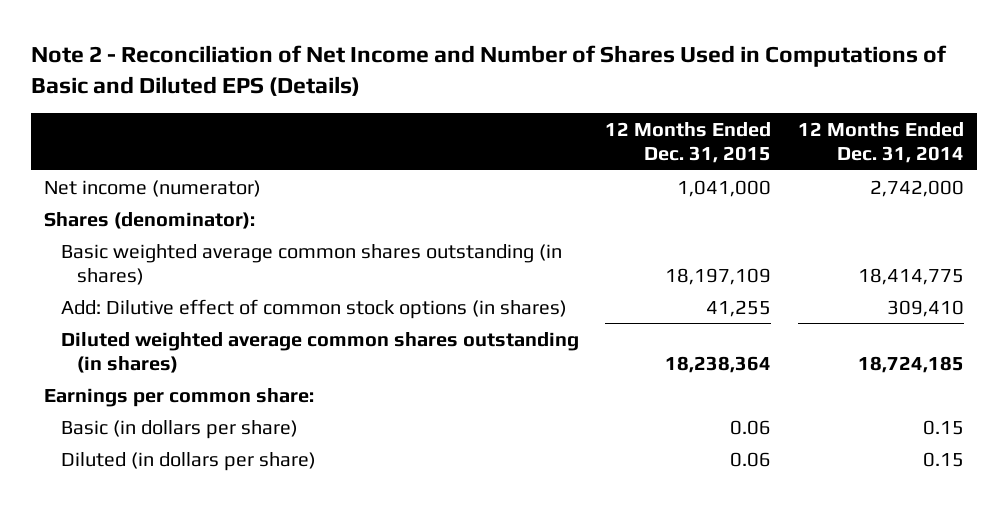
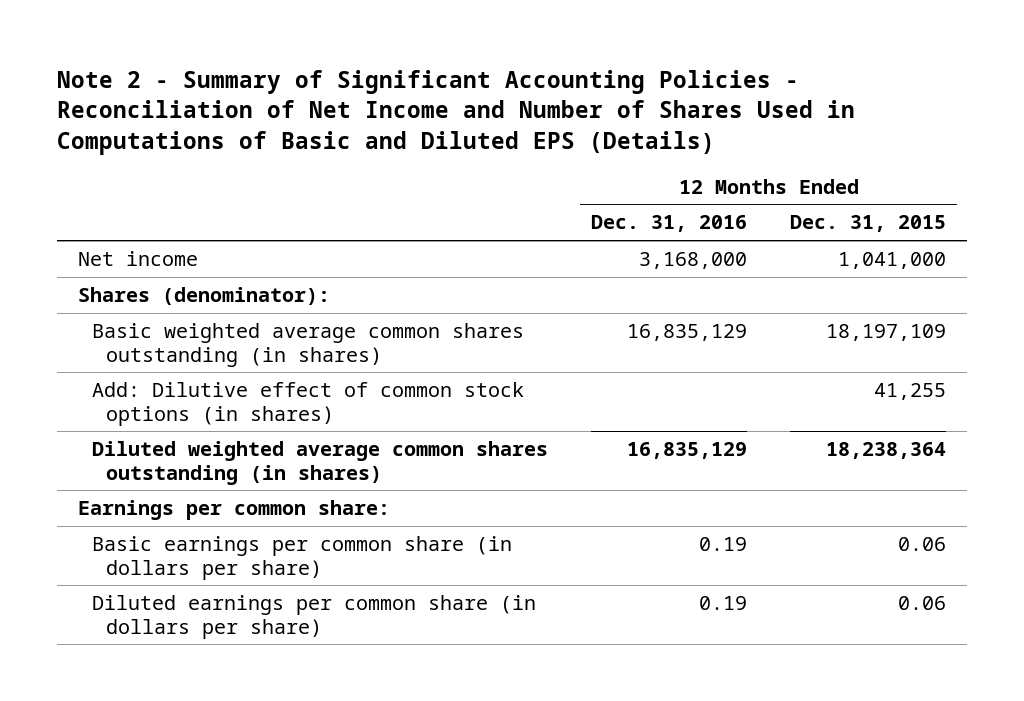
- Note 2 - Reconciliation of Net Income and Number of Shares Used in Computations of Basic and Diluted EPS (Details)
+ Note 2 - Summary of Significant Accounting Policies - Reconciliation of Net Income and Number of Shares Used in Computations of Basic and Diluted EPS (Details)
- | 12 Months Ended Dec. 31, 2015 | 12 Months Ended Dec. 31, 2014
+ | 12 Months Ended Dec. 31, 2016 | 12 Months Ended Dec. 31, 2015
- Net income (numerator) | 1,041,000 | 2,742,000
+ Net income | 3,168,000 | 1,041,000
- Basic (in dollars per share) | 0.06 | 0.15
- Diluted (in dollars per share) | 0.06 | 0.15
+ Basic earnings per common share (in dollars per share) | 0.19 | 0.06
+ Diluted earnings per common share (in dollars per share) | 0.19 | 0.06

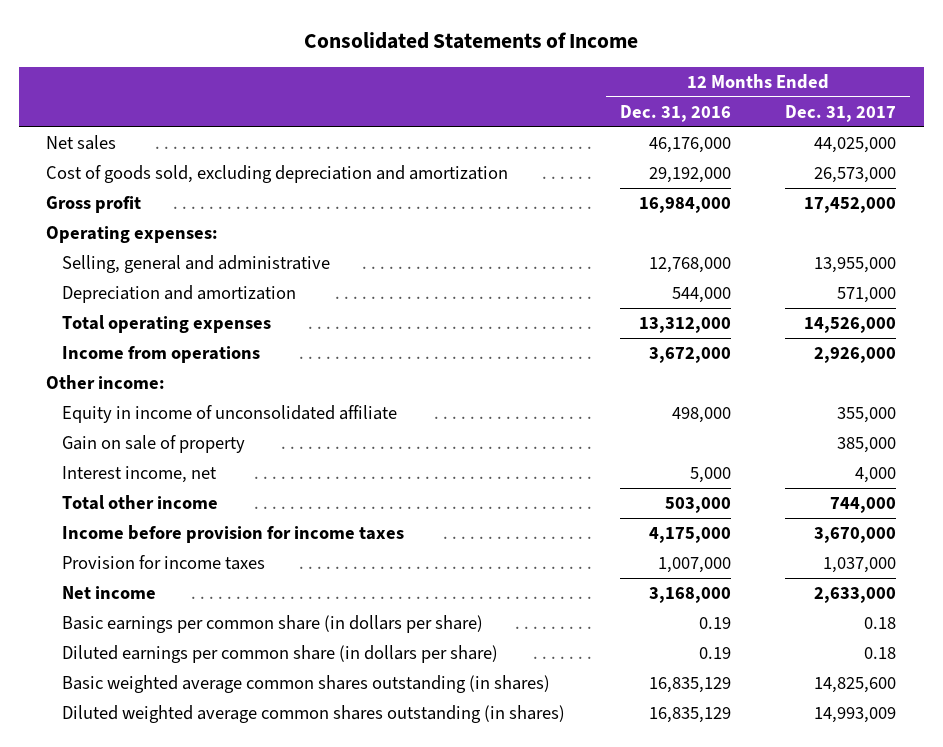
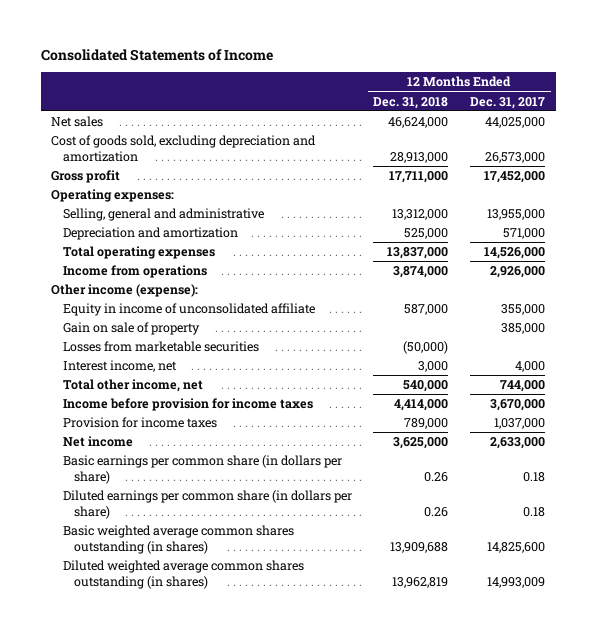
- | 12 Months Ended Dec. 31, 2016 | 12 Months Ended Dec. 31, 2017
+ | 12 Months Ended Dec. 31, 2018 | 12 Months Ended Dec. 31, 2017
- Other income:
+ Other income (expense):
+ Losses from marketable securities | (50,000) |
- Total other income | 503,000 | 744,000
+ Total other income, net | 540,000 | 744,000

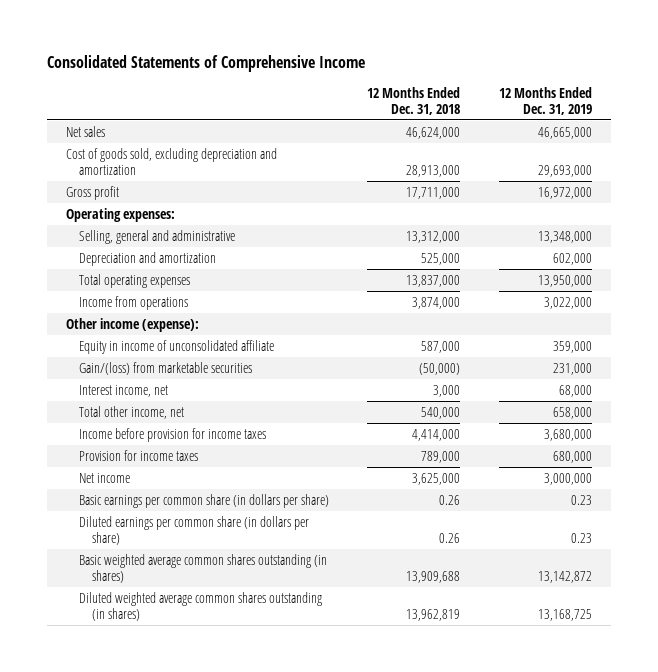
- Consolidated Statements of Income
+ Consolidated Statements of Comprehensive Income
- | 12 Months Ended Dec. 31, 2018 | 12 Months Ended Dec. 31, 2017
+ | 12 Months Ended Dec. 31, 2018 | 12 Months Ended Dec. 31, 2019
- Gain on sale of property | | 385,000
- Losses from marketable securities | (50,000) |
+ Gain/(loss) from marketable securities | (50,000) | 231,000

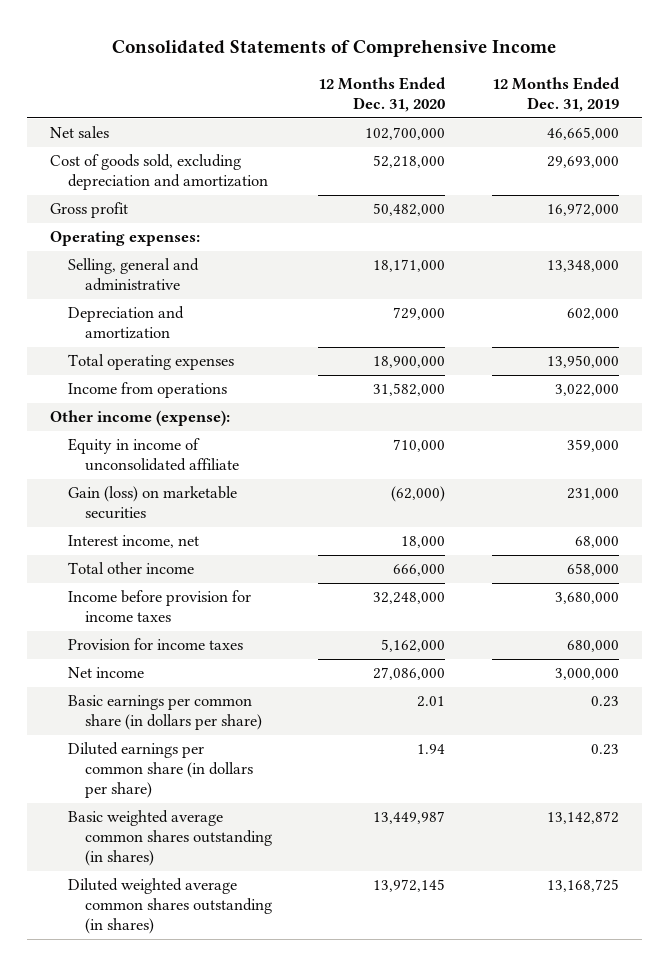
- | 12 Months Ended Dec. 31, 2018 | 12 Months Ended Dec. 31, 2019
+ | 12 Months Ended Dec. 31, 2020 | 12 Months Ended Dec. 31, 2019
- Gain/(loss) from marketable securities | (50,000) | 231,000
+ Gain (loss) on marketable securities | (62,000) | 231,000
- Total other income, net | 540,000 | 658,000
+ Total other income | 666,000 | 658,000

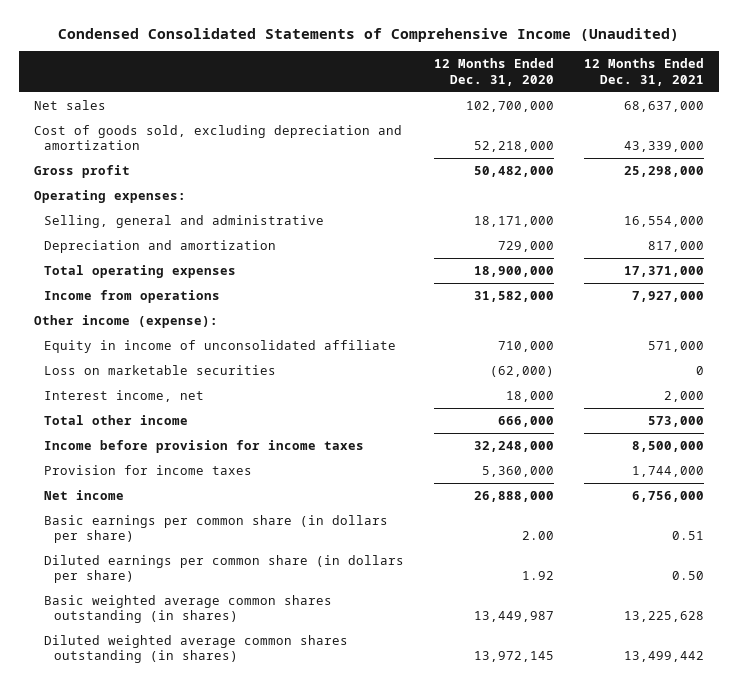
- Consolidated Statements of Comprehensive Income
+ Condensed Consolidated Statements of Comprehensive Income (Unaudited)
- | 12 Months Ended Dec. 31, 2020 | 12 Months Ended Dec. 31, 2019
+ | 12 Months Ended Dec. 31, 2020 | 12 Months Ended Dec. 31, 2021
- Gain (loss) on marketable securities | (62,000) | 231,000
+ Loss on marketable securities | (62,000) | 0
- Provision for income taxes | 5,162,000 | 680,000
- Net income | 27,086,000 | 3,000,000
- Basic earnings per common share (in dollars per share) | 2.01 | 0.23
- Diluted earnings per common share (in dollars per share) | 1.94 | 0.23
+ Provision for income taxes | 5,360,000 | 1,744,000
+ Net income | 26,888,000 | 6,756,000
+ Basic earnings per common share (in dollars per share) | 2.00 | 0.51
+ Diluted earnings per common share (in dollars per share) | 1.92 | 0.50

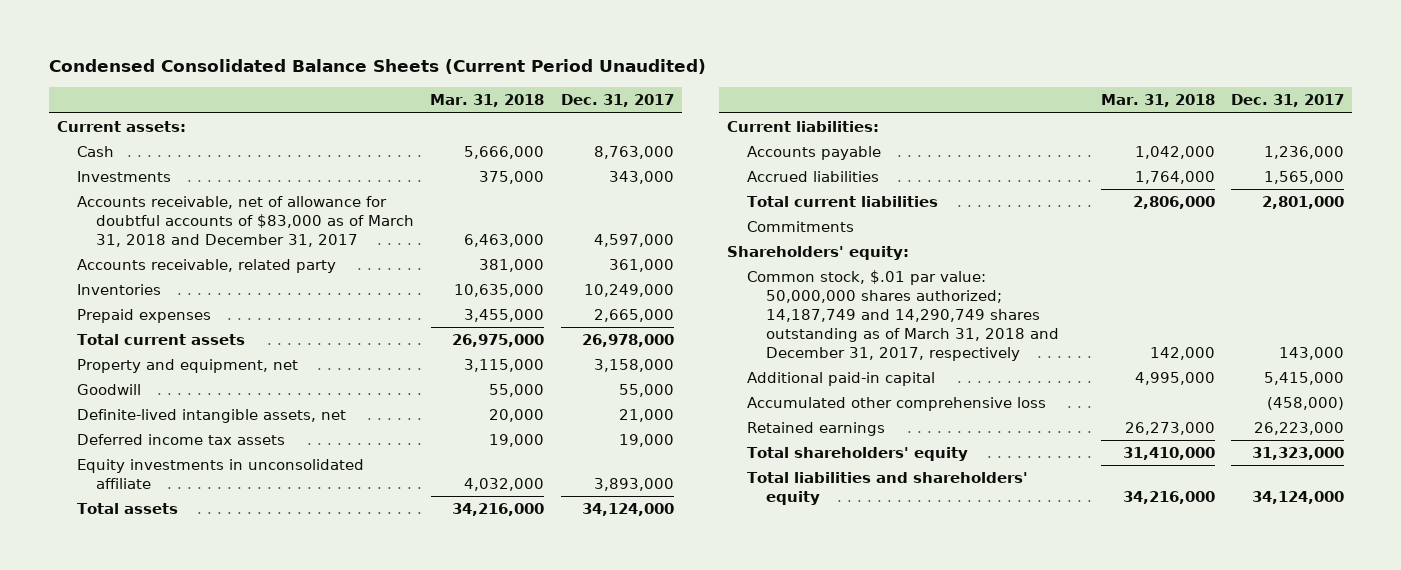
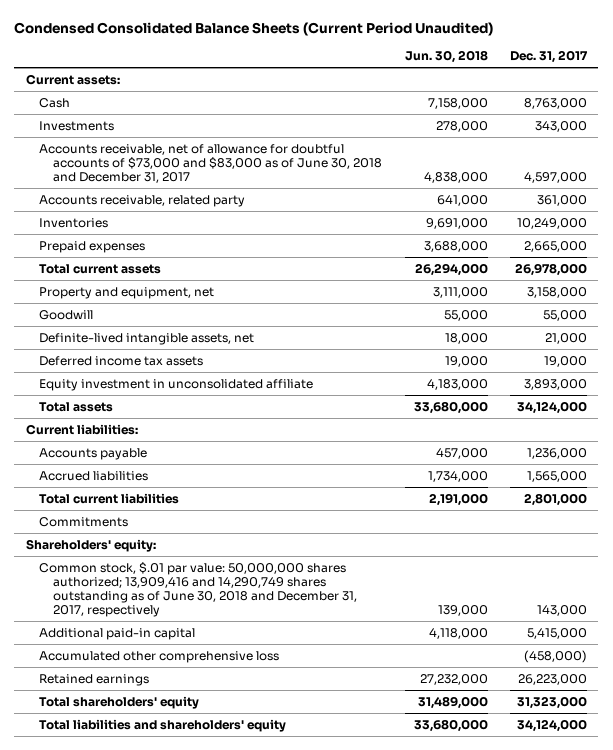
- | Mar. 31, 2018 | Dec. 31, 2017
+ | Jun. 30, 2018 | Dec. 31, 2017
- Accounts receivable, net of allowance for doubtful accounts of $83,000 as of March 31, 2018 and December 31, 2017 | 6,463,000 | 4,597,000
+ Accounts receivable, net of allowance for doubtful accounts of $73,000 and $83,000 as of June 30, 2018 and December 31, 2017 | 4,838,000 | 4,597,000
- Equity investments in unconsolidated affiliate | 4,032,000 | 3,893,000
+ Equity investment in unconsolidated affiliate | 4,183,000 | 3,893,000
- Common stock, $.01 par value: 50,000,000 shares authorized; 14,187,749 and 14,290,749 shares outstanding as of March 31, 2018 and December 31, 2017, respectively | 142,000 | 143,000
+ Common stock, $.01 par value: 50,000,000 shares authorized; 13,909,416 and 14,290,749 shares outstanding as of June 30, 2018 and December 31, 2017, respectively | 139,000 | 143,000

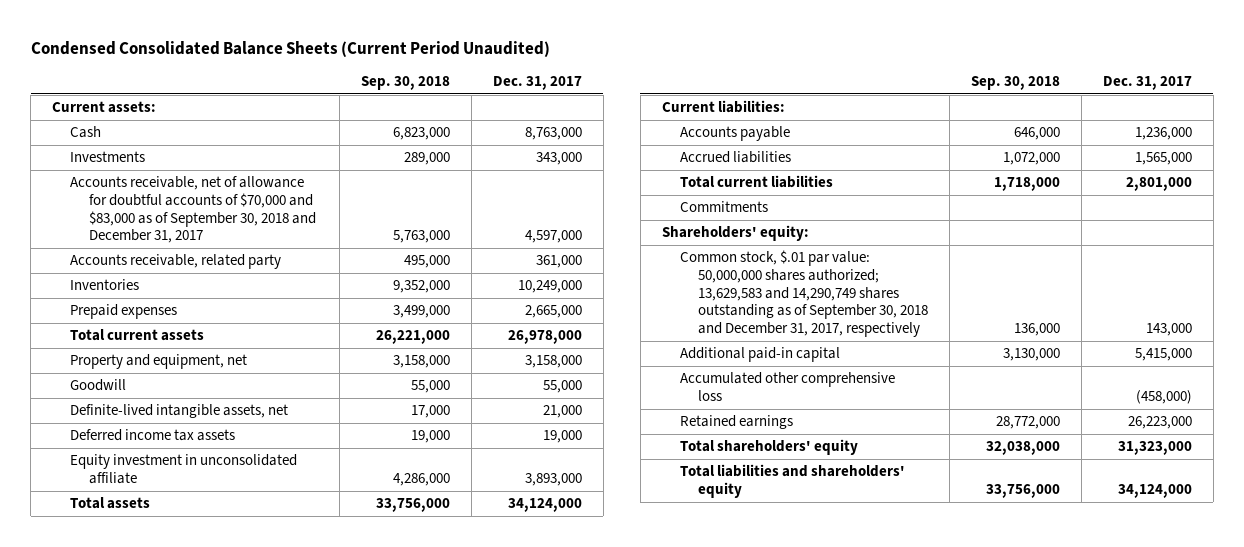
- | Jun. 30, 2018 | Dec. 31, 2017
+ | Sep. 30, 2018 | Dec. 31, 2017
- Accounts receivable, net of allowance for doubtful accounts of $73,000 and $83,000 as of June 30, 2018 and December 31, 2017 | 4,838,000 | 4,597,000
+ Accounts receivable, net of allowance for doubtful accounts of $70,000 and $83,000 as of September 30, 2018 and December 31, 2017 | 5,763,000 | 4,597,000
- Common stock, $.01 par value: 50,000,000 shares authorized; 13,909,416 and 14,290,749 shares outstanding as of June 30, 2018 and December 31, 2017, respectively | 139,000 | 143,000
+ Common stock, $.01 par value: 50,000,000 shares authorized; 13,629,583 and 14,290,749 shares outstanding as of September 30, 2018 and December 31, 2017, respectively | 136,000 | 143,000

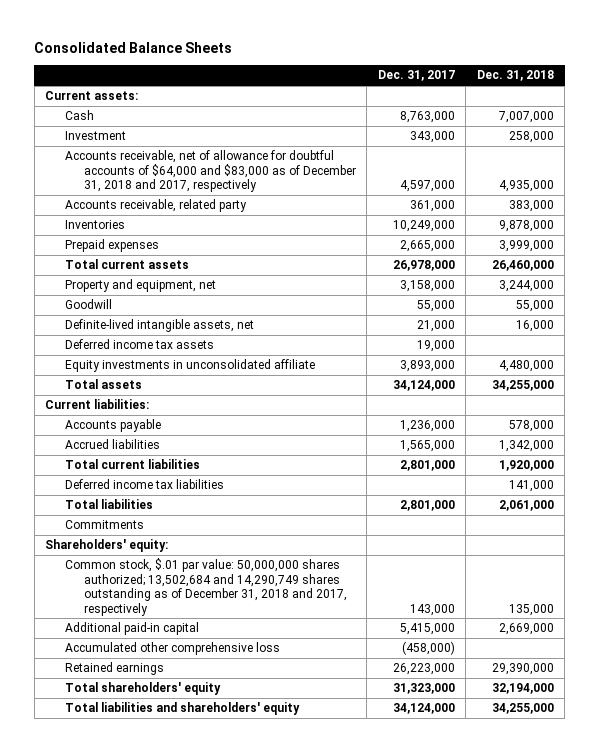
- Condensed Consolidated Balance Sheets (Current Period Unaudited)
+ Consolidated Balance Sheets
- | Sep. 30, 2018 | Dec. 31, 2017
+ | Dec. 31, 2017 | Dec. 31, 2018
- Investments | 289,000 | 343,000
- Accounts receivable, net of allowance for doubtful accounts of $70,000 and $83,000 as of September 30, 2018 and December 31, 2017 | 5,763,000 | 4,597,000
+ Investment | 343,000 | 258,000
+ Accounts receivable, net of allowance for doubtful accounts of $64,000 and $83,000 as of December 31, 2018 and 2017, respectively | 4,597,000 | 4,935,000
- Equity investment in unconsolidated affiliate | 4,286,000 | 3,893,000
+ Equity investments in unconsolidated affiliate | 3,893,000 | 4,480,000
+ Deferred income tax liabilities | | 141,000
+ Total liabilities | 2,801,000 | 2,061,000
- Common stock, $.01 par value: 50,000,000 shares authorized; 13,629,583 and 14,290,749 shares outstanding as of September 30, 2018 and December 31, 2017, respectively | 136,000 | 143,000
+ Common stock, $.01 par value: 50,000,000 shares authorized; 13,502,684 and 14,290,749 shares outstanding as of December 31, 2018 and 2017, respectively | 143,000 | 135,000

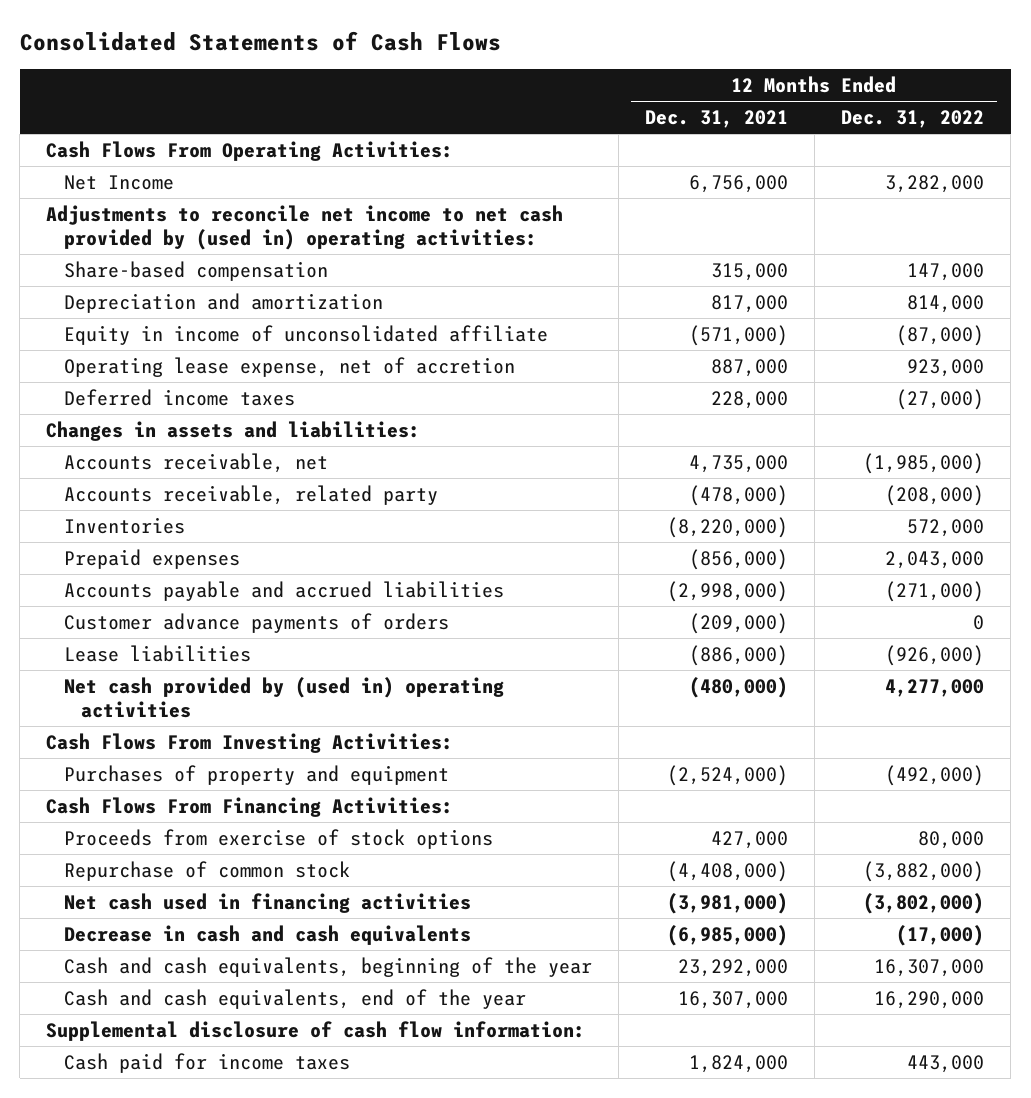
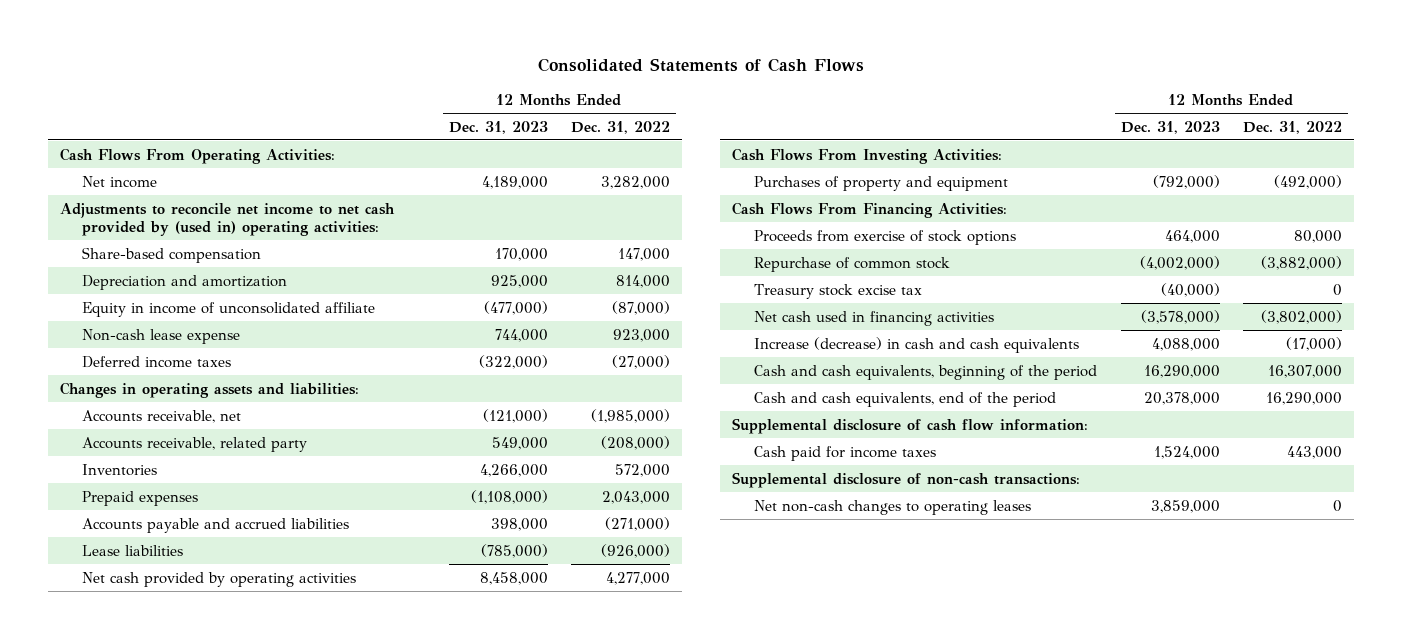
- | 12 Months Ended Dec. 31, 2021 | 12 Months Ended Dec. 31, 2022
+ | 12 Months Ended Dec. 31, 2023 | 12 Months Ended Dec. 31, 2022
- Net Income | 6,756,000 | 3,282,000
+ Net income | 4,189,000 | 3,282,000
- Operating lease expense, net of accretion | 887,000 | 923,000
+ Non-cash lease expense | 744,000 | 923,000
- Changes in assets and liabilities:
+ Changes in operating assets and liabilities:
- Customer advance payments of orders | (209,000) | 0
- Net cash provided by (used in) operating activities | (480,000) | 4,277,000
+ Net cash provided by operating activities | 8,458,000 | 4,277,000
+ Treasury stock excise tax | (40,000) | 0
- Decrease in cash and cash equivalents | (6,985,000) | (17,000)
- Cash and cash equivalents, beginning of the year | 23,292,000 | 16,307,000
- Cash and cash equivalents, end of the year | 16,307,000 | 16,290,000
+ Increase (decrease) in cash and cash equivalents | 4,088,000 | (17,000)
+ Cash and cash equivalents, beginning of the period | 16,290,000 | 16,307,000
+ Cash and cash equivalents, end of the period | 20,378,000 | 16,290,000
+ Supplemental disclosure of non-cash transactions:
+ Net non-cash changes to operating leases | 3,859,000 | 0

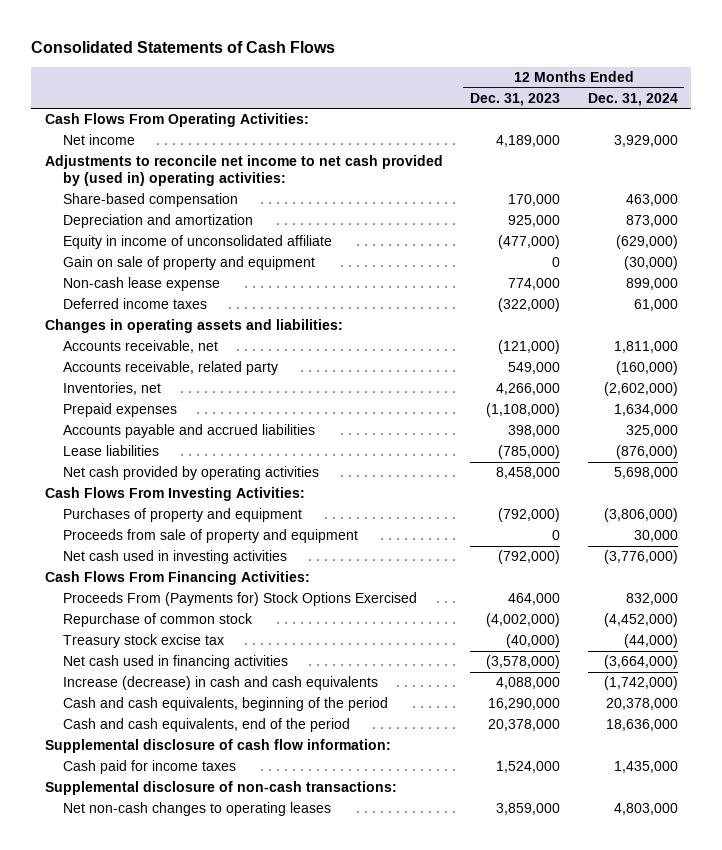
- | 12 Months Ended Dec. 31, 2023 | 12 Months Ended Dec. 31, 2022
+ | 12 Months Ended Dec. 31, 2023 | 12 Months Ended Dec. 31, 2024
- Non-cash lease expense | 744,000 | 923,000
+ Gain on sale of property and equipment | 0 | (30,000)
+ Non-cash lease expense | 774,000 | 899,000
- Inventories | 4,266,000 | 572,000
+ Inventories, net | 4,266,000 | (2,602,000)
+ Proceeds from sale of property and equipment | 0 | 30,000
+ Net cash used in investing activities | (792,000) | (3,776,000)
- Proceeds from exercise of stock options | 464,000 | 80,000
+ Proceeds From (Payments for) Stock Options Exercised | 464,000 | 832,000

